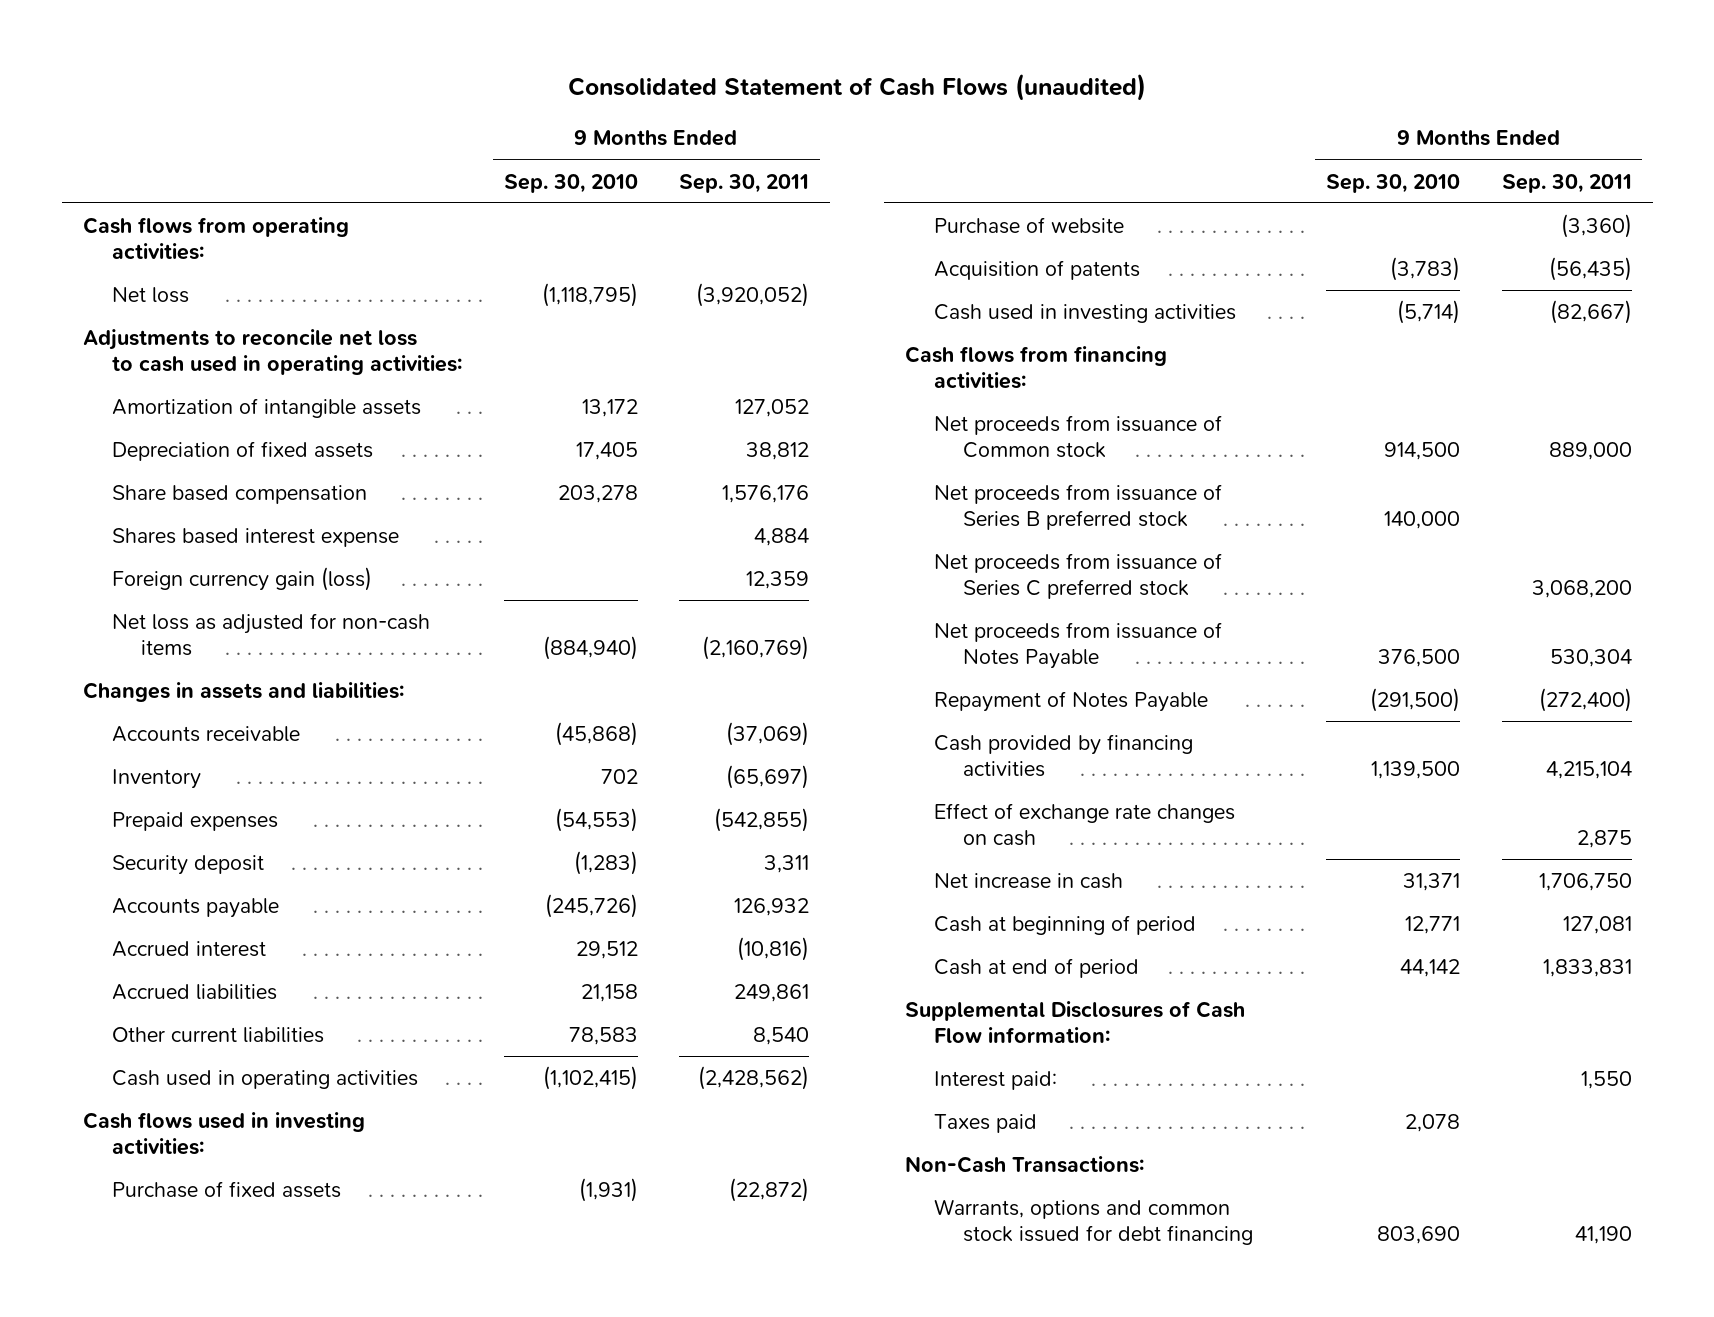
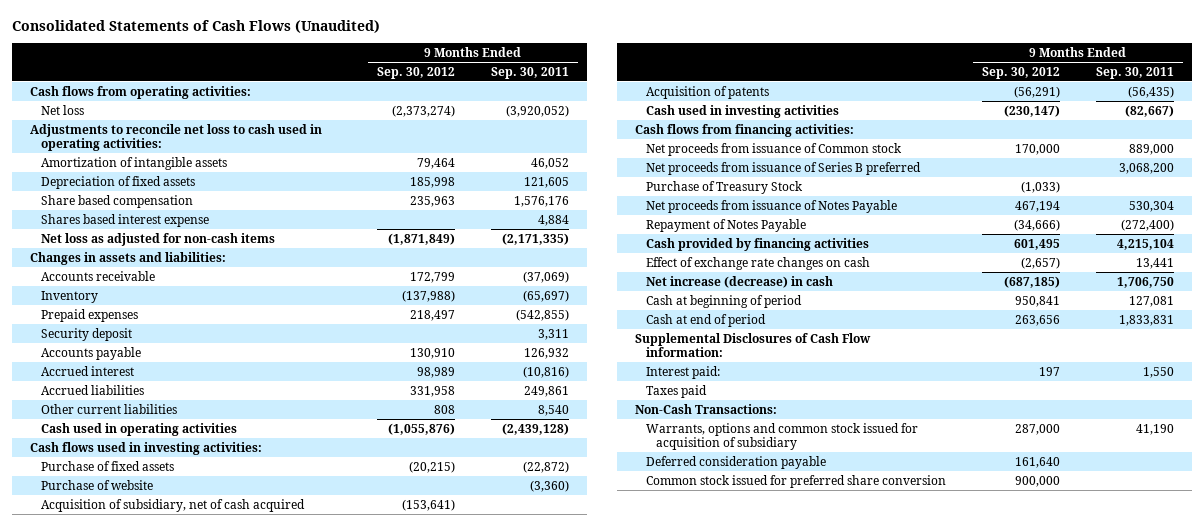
- Consolidated Statement of Cash Flows (unaudited)
+ Consolidated Statements of Cash Flows (Unaudited)
- | 9 Months Ended Sep. 30, 2010 | 9 Months Ended Sep. 30, 2011
+ | 9 Months Ended Sep. 30, 2012 | 9 Months Ended Sep. 30, 2011
- Amortization of intangible assets | 13,172 | 127,052
- Depreciation of fixed assets | 17,405 | 38,812
+ Amortization of intangible assets | 79,464 | 46,052
+ Depreciation of fixed assets | 185,998 | 121,605
- Foreign currency gain (loss) | | 12,359
- Net loss as adjusted for non-cash items | (884,940) | (2,160,769)
+ Net loss as adjusted for non-cash items | (1,871,849) | (2,171,335)
- Cash used in operating activities | (1,102,415) | (2,428,562)
+ Cash used in operating activities | (1,055,876) | (2,439,128)
+ Acquisition of subsidiary, net of cash acquired | (153,641) |
- Net proceeds from issuance of Series B preferred stock | 140,000 |
- Net proceeds from issuance of Series C preferred stock | | 3,068,200
+ Net proceeds from issuance of Series B preferred | | 3,068,200
+ Purchase of Treasury Stock | (1,033) |
- Effect of exchange rate changes on cash | | 2,875
- Net increase in cash | 31,371 | 1,706,750
+ Effect of exchange rate changes on cash | (2,657) | 13,441
+ Net increase (decrease) in cash | (687,185) | 1,706,750
- Warrants, options and common stock issued for debt financing | 803,690 | 41,190
+ Warrants, options and common stock issued for acquisition of subsidiary | 287,000 | 41,190
+ Deferred consideration payable | 161,640 |
+ Common stock issued for preferred share conversion | 900,000 |

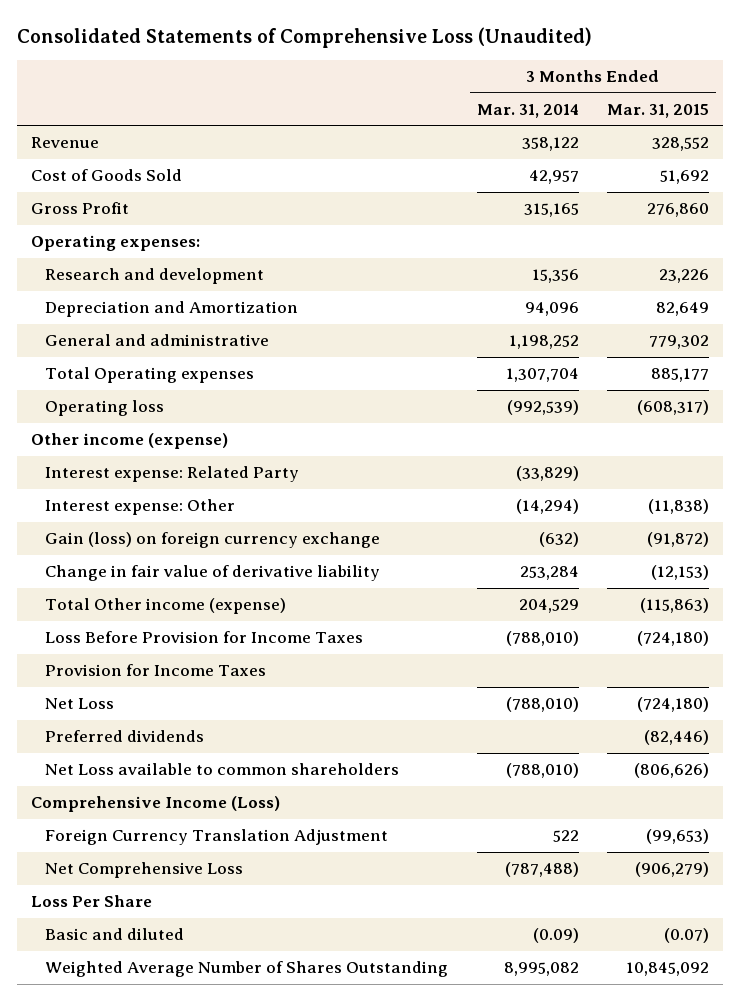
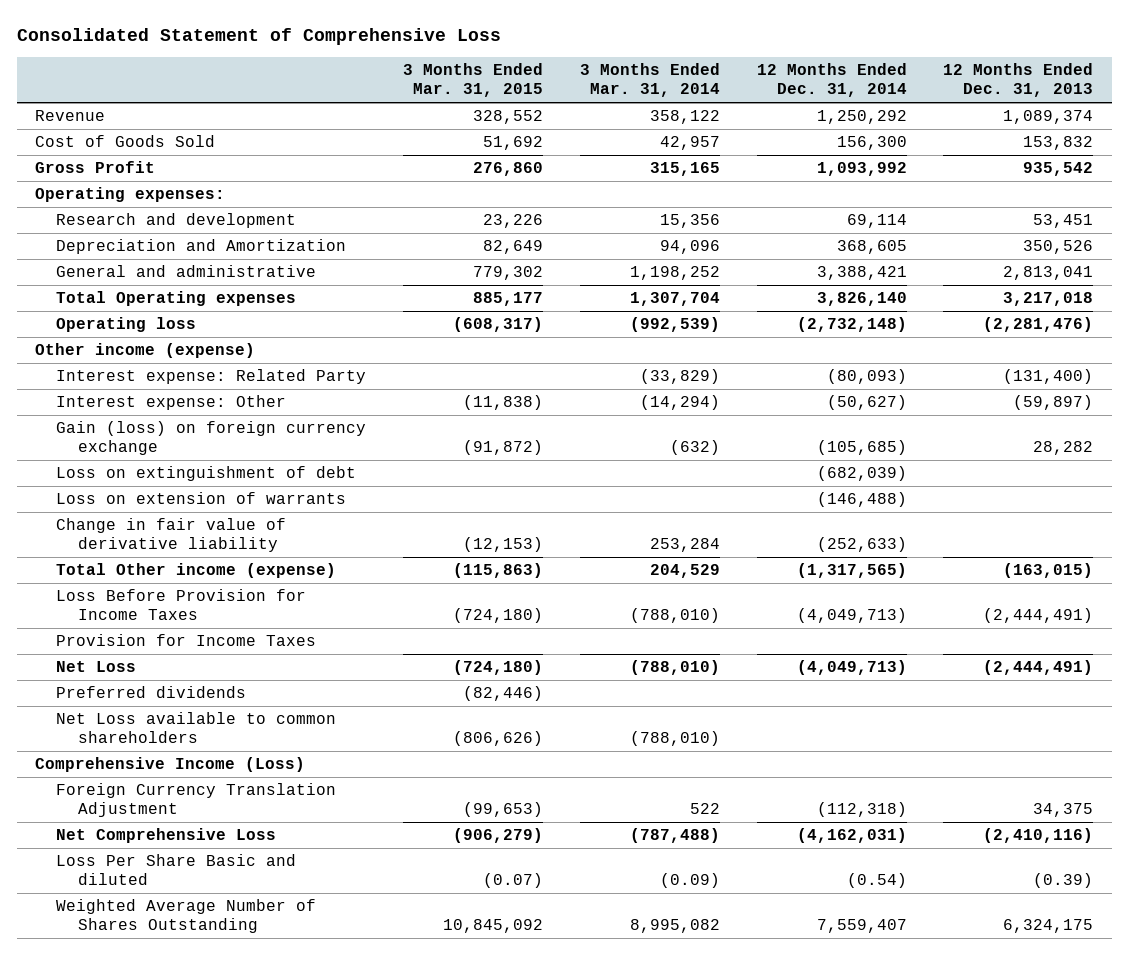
- Consolidated Statements of Comprehensive Loss (Unaudited)
+ Consolidated Statement of Comprehensive Loss
- | 3 Months Ended Mar. 31, 2014 | 3 Months Ended Mar. 31, 2015
+ | 3 Months Ended Mar. 31, 2015 | 3 Months Ended Mar. 31, 2014 | 12 Months Ended Dec. 31, 2014 | 12 Months Ended Dec. 31, 2013
+ Loss on extinguishment of debt | | | (682,039) |
+ Loss on extension of warrants | | | (146,488) |
- Loss Per Share
- Basic and diluted | (0.09) | (0.07)
+ Loss Per Share Basic and diluted | (0.07) | (0.09) | (0.54) | (0.39)

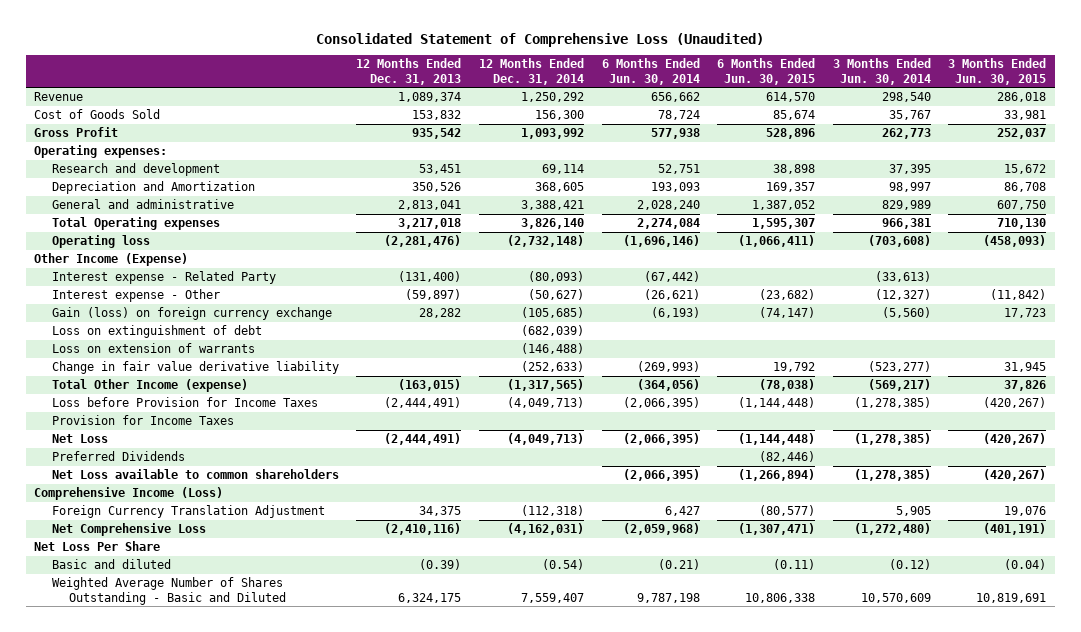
- Consolidated Statement of Comprehensive Loss
+ Consolidated Statement of Comprehensive Loss (Unaudited)
- | 3 Months Ended Mar. 31, 2015 | 3 Months Ended Mar. 31, 2014 | 12 Months Ended Dec. 31, 2014 | 12 Months Ended Dec. 31, 2013
+ | 12 Months Ended Dec. 31, 2013 | 12 Months Ended Dec. 31, 2014 | 6 Months Ended Jun. 30, 2014 | 6 Months Ended Jun. 30, 2015 | 3 Months Ended Jun. 30, 2014 | 3 Months Ended Jun. 30, 2015
- Other income (expense)
- Interest expense: Related Party | | (33,829) | (80,093) | (131,400)
- Interest expense: Other | (11,838) | (14,294) | (50,627) | (59,897)
+ Other Income (Expense)
+ Interest expense - Related Party | (131,400) | (80,093) | (67,442) | | (33,613) |
+ Interest expense - Other | (59,897) | (50,627) | (26,621) | (23,682) | (12,327) | (11,842)
- Change in fair value of derivative liability | (12,153) | 253,284 | (252,633) |
- Total Other income (expense) | (115,863) | 204,529 | (1,317,565) | (163,015)
- Loss Before Provision for Income Taxes | (724,180) | (788,010) | (4,049,713) | (2,444,491)
+ Change in fair value derivative liability | | (252,633) | (269,993) | 19,792 | (523,277) | 31,945
+ Total Other Income (expense) | (163,015) | (1,317,565) | (364,056) | (78,038) | (569,217) | 37,826
+ Loss before Provision for Income Taxes | (2,444,491) | (4,049,713) | (2,066,395) | (1,144,448) | (1,278,385) | (420,267)
- Preferred dividends | (82,446) | | |
+ Preferred Dividends | | | | (82,446) | |
- Loss Per Share Basic and diluted | (0.07) | (0.09) | (0.54) | (0.39)
- Weighted Average Number of Shares Outstanding | 10,845,092 | 8,995,082 | 7,559,407 | 6,324,175
+ Net Loss Per Share
+ Basic and diluted | (0.39) | (0.54) | (0.21) | (0.11) | (0.12) | (0.04)
+ Weighted Average Number of Shares Outstanding - Basic and Diluted | 6,324,175 | 7,559,407 | 9,787,198 | 10,806,338 | 10,570,609 | 10,819,691

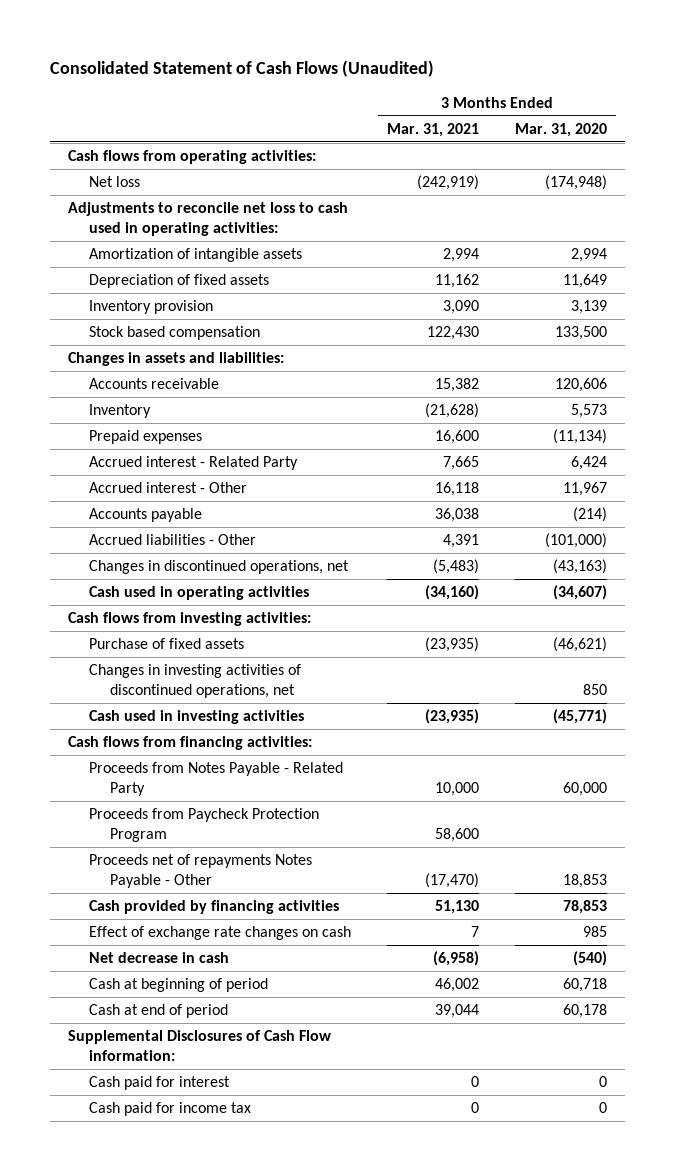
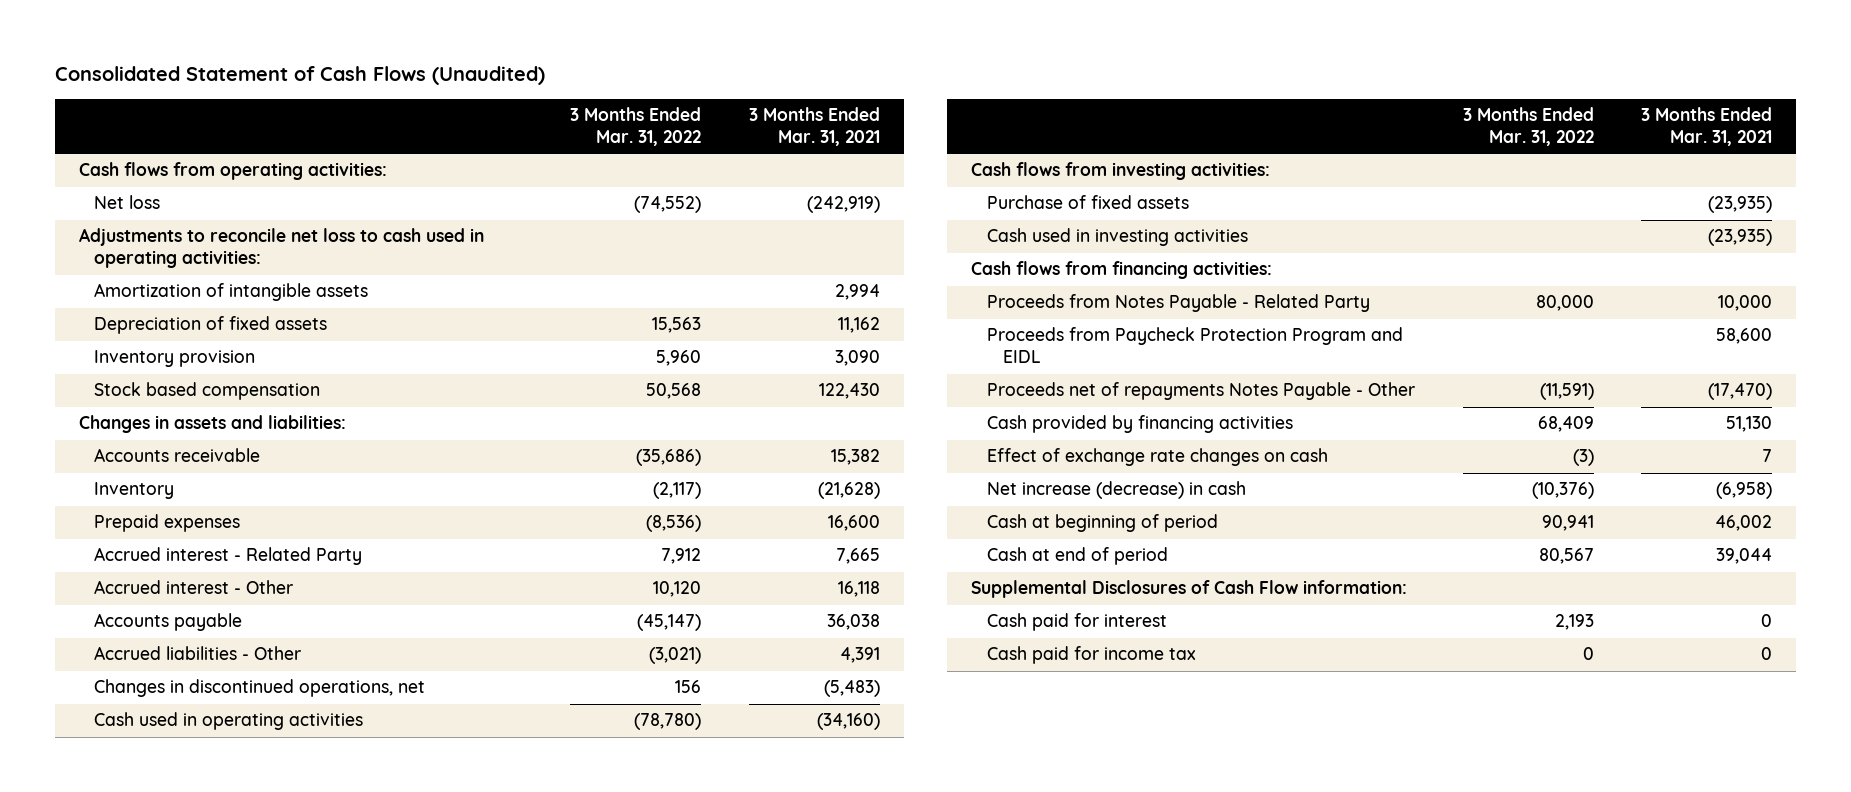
- | 3 Months Ended Mar. 31, 2021 | 3 Months Ended Mar. 31, 2020
+ | 3 Months Ended Mar. 31, 2022 | 3 Months Ended Mar. 31, 2021
- Changes in investing activities of discontinued operations, net | | 850
- Proceeds from Paycheck Protection Program | 58,600 |
+ Proceeds from Paycheck Protection Program and EIDL | | 58,600
- Net decrease in cash | (6,958) | (540)
+ Net increase (decrease) in cash | (10,376) | (6,958)

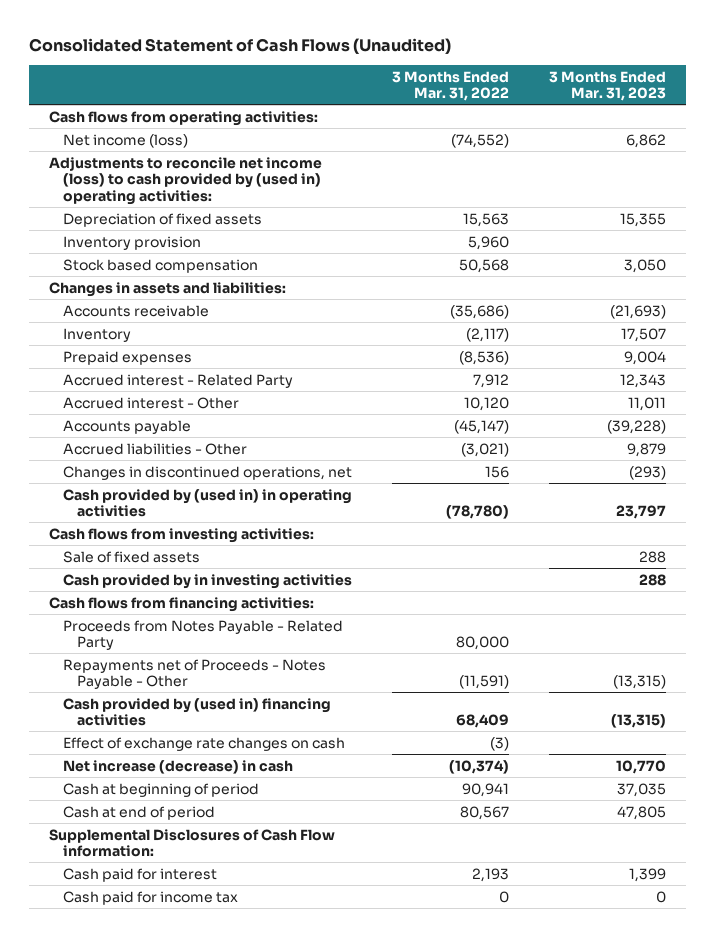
- | 3 Months Ended Mar. 31, 2022 | 3 Months Ended Mar. 31, 2021
+ | 3 Months Ended Mar. 31, 2022 | 3 Months Ended Mar. 31, 2023
- Net loss | (74,552) | (242,919)
- Adjustments to reconcile net loss to cash used in operating activities:
- Amortization of intangible assets | | 2,994
+ Net income (loss) | (74,552) | 6,862
+ Adjustments to reconcile net income (loss) to cash provided by (used in) operating activities:
- Cash used in operating activities | (78,780) | (34,160)
+ Cash provided by (used in) in operating activities | (78,780) | 23,797
- Purchase of fixed assets | | (23,935)
- Cash used in investing activities | | (23,935)
+ Sale of fixed assets | | 288
+ Cash provided by in investing activities | | 288
- Proceeds from Paycheck Protection Program and EIDL | | 58,600
- Proceeds net of repayments Notes Payable - Other | (11,591) | (17,470)
- Cash provided by financing activities | 68,409 | 51,130
+ Repayments net of Proceeds - Notes Payable - Other | (11,591) | (13,315)
+ Cash provided by (used in) financing activities | 68,409 | (13,315)
- Net increase (decrease) in cash | (10,376) | (6,958)
+ Net increase (decrease) in cash | (10,374) | 10,770

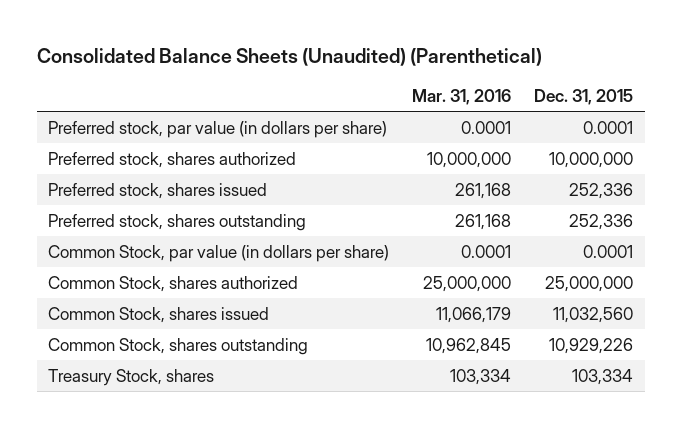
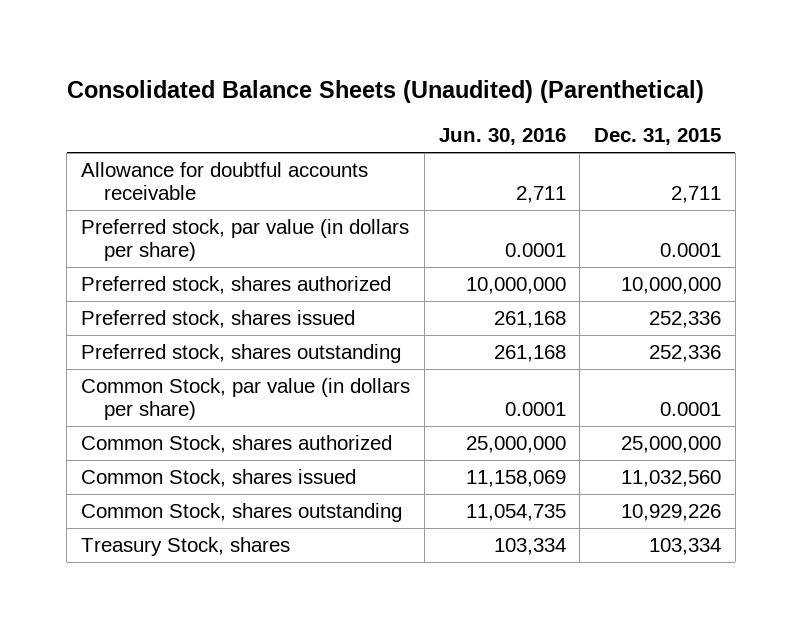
- | Mar. 31, 2016 | Dec. 31, 2015
+ | Jun. 30, 2016 | Dec. 31, 2015
+ Allowance for doubtful accounts receivable | 2,711 | 2,711

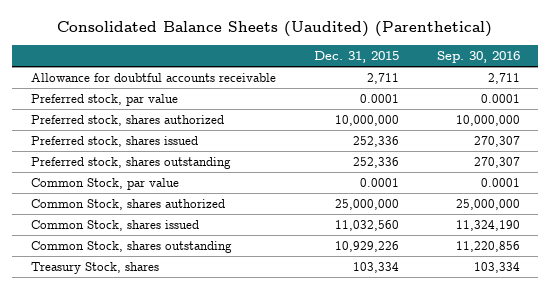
- Consolidated Balance Sheets (Unaudited) (Parenthetical)
+ Consolidated Balance Sheets (Uaudited) (Parenthetical)
- | Jun. 30, 2016 | Dec. 31, 2015
+ | Dec. 31, 2015 | Sep. 30, 2016
- Preferred stock, par value (in dollars per share) | 0.0001 | 0.0001
+ Preferred stock, par value | 0.0001 | 0.0001
- Common Stock, par value (in dollars per share) | 0.0001 | 0.0001
+ Common Stock, par value | 0.0001 | 0.0001

